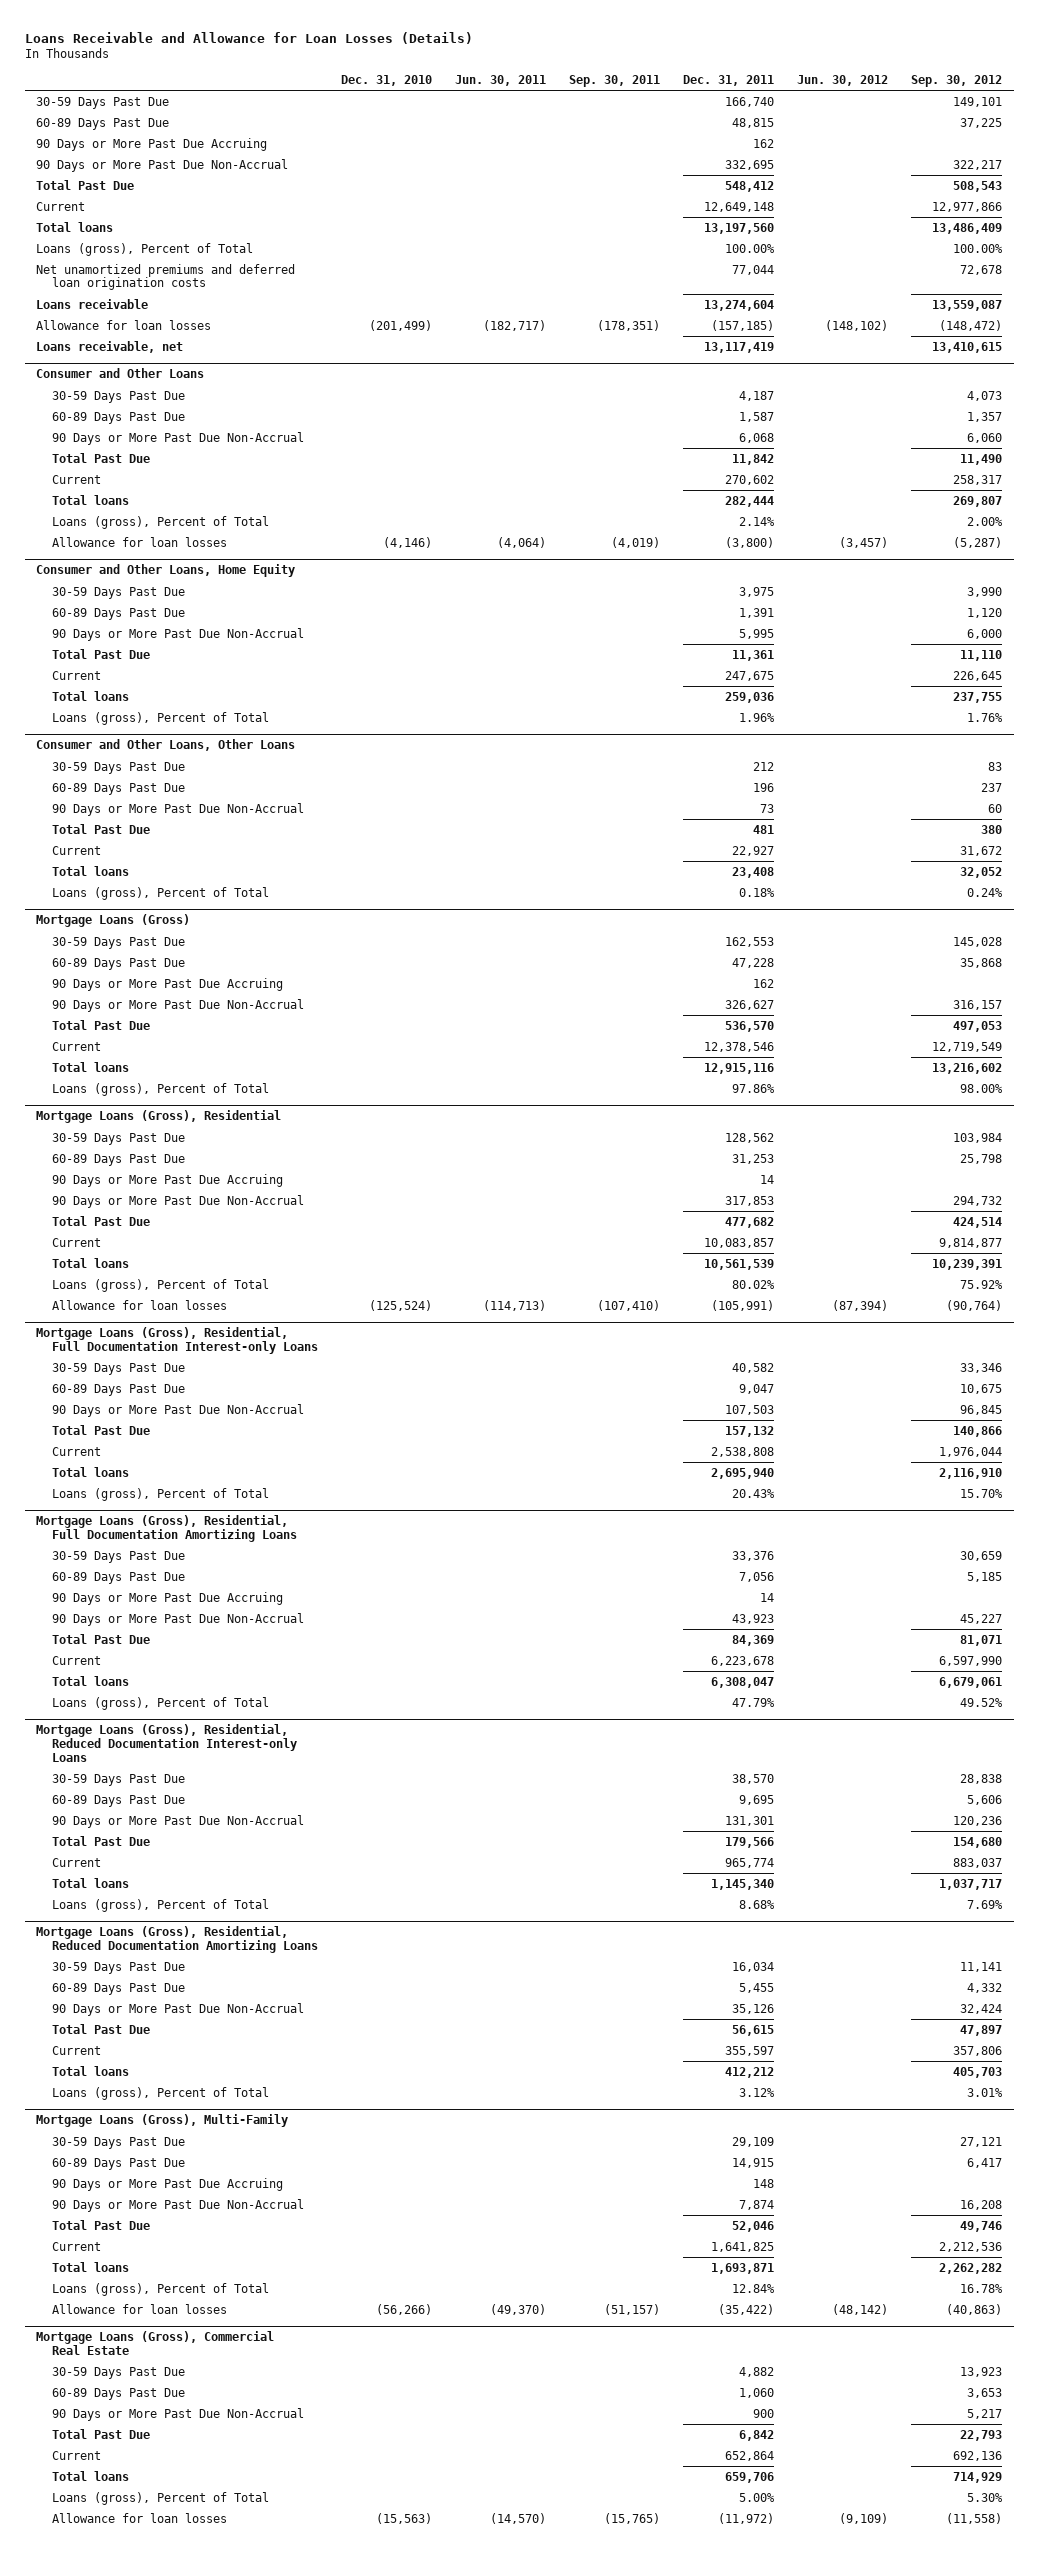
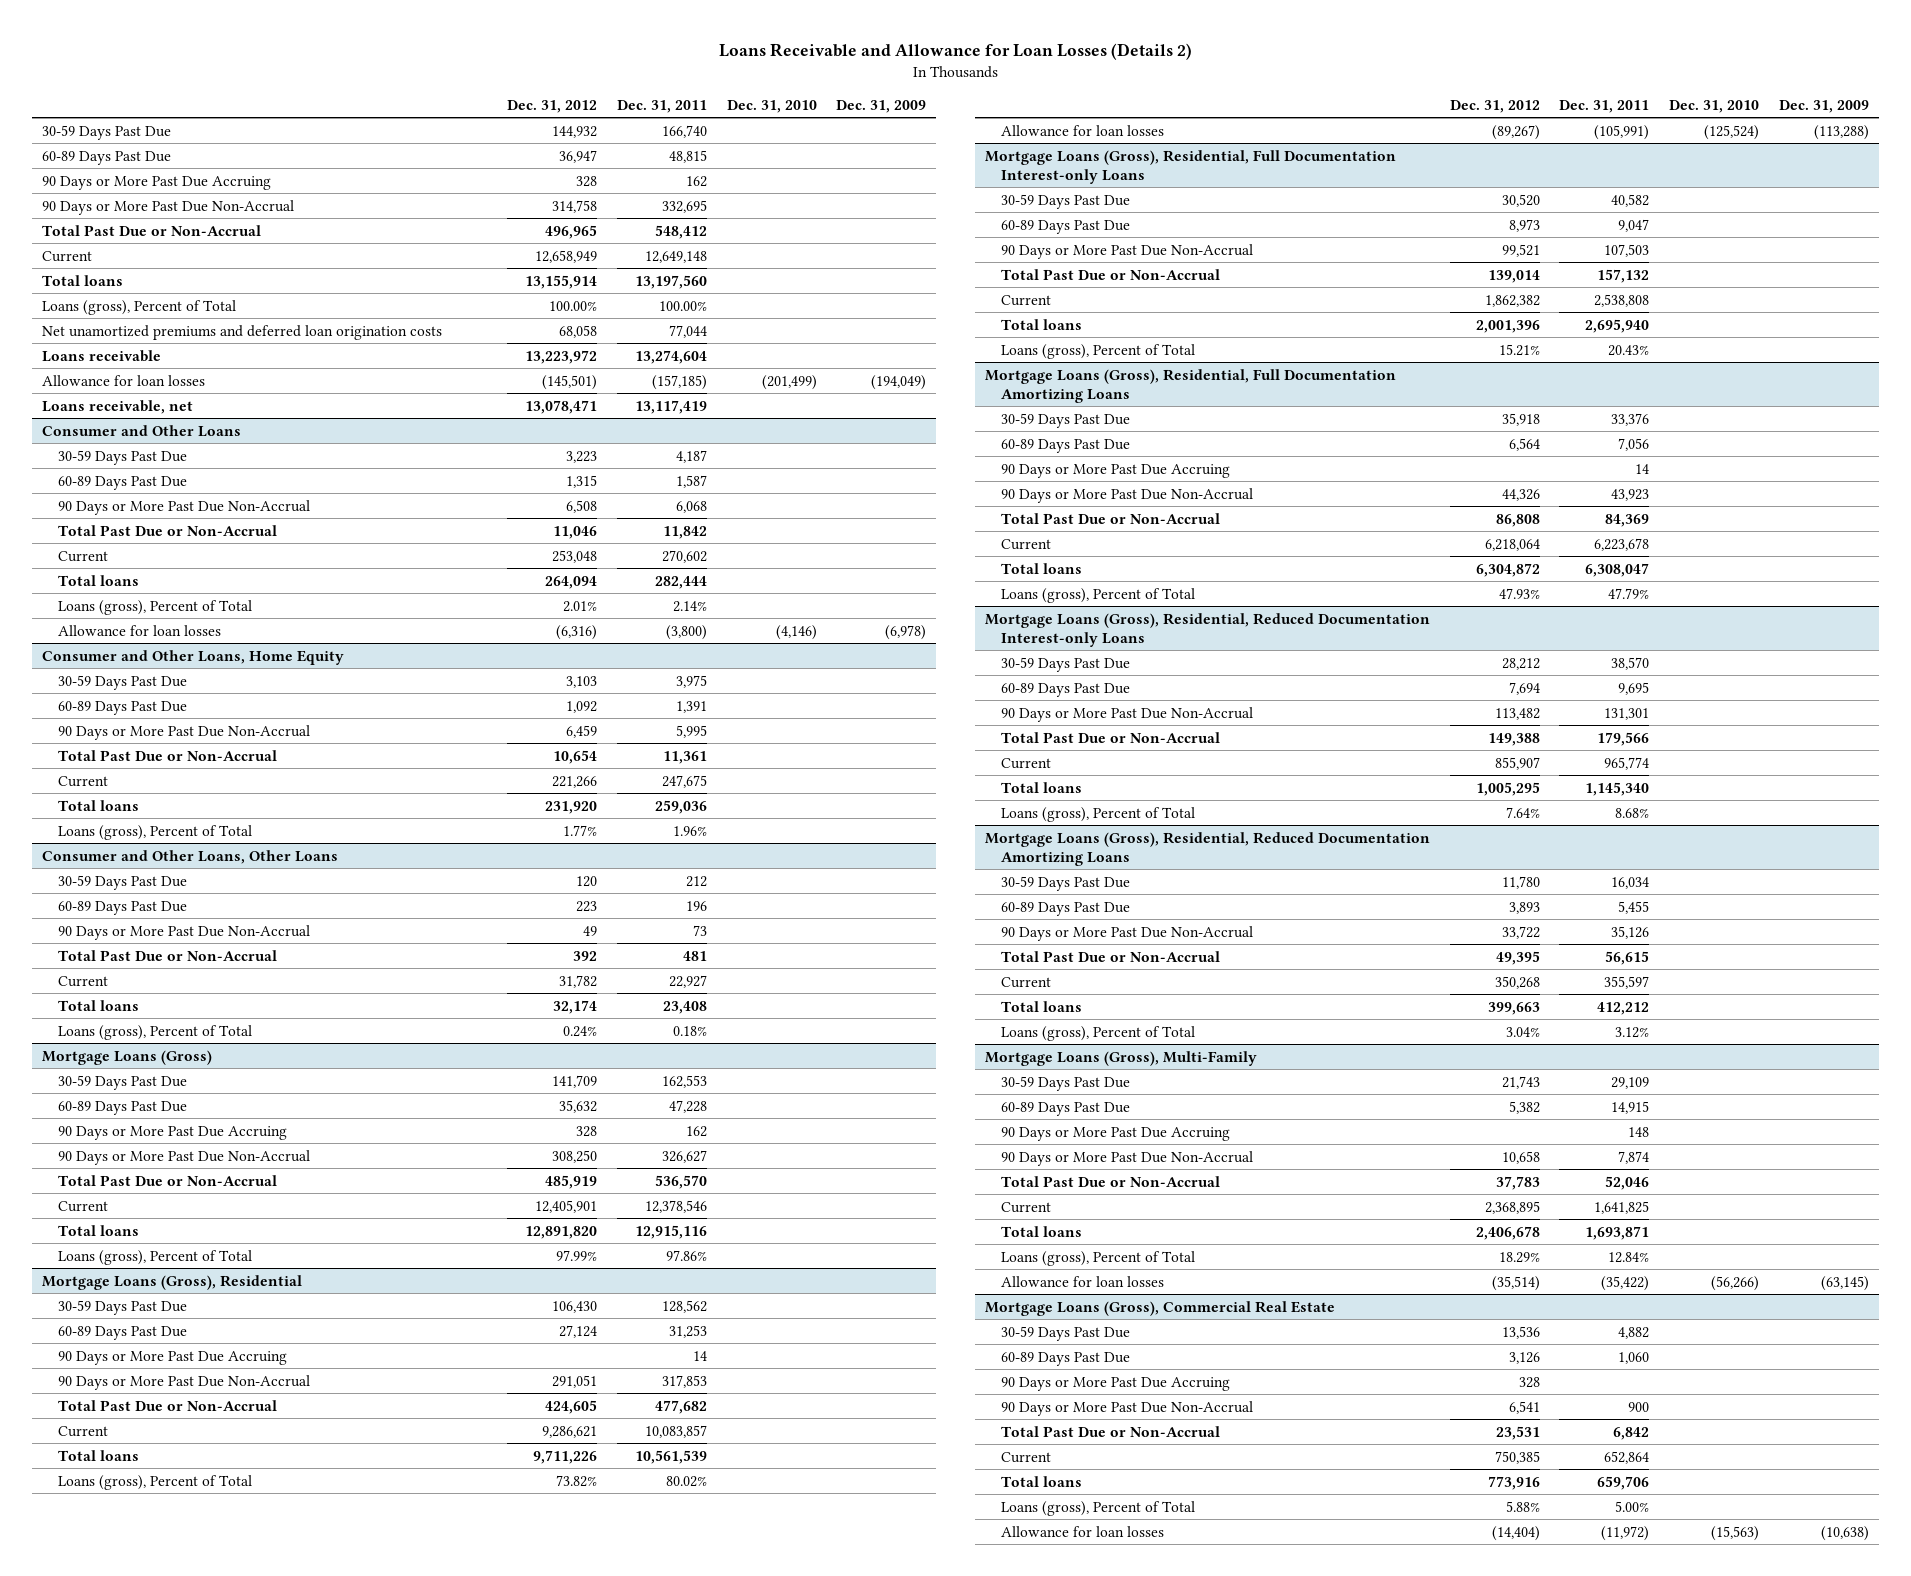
- Loans Receivable and Allowance for Loan Losses (Details)
+ Loans Receivable and Allowance for Loan Losses (Details 2)
- | Dec. 31, 2010 | Jun. 30, 2011 | Sep. 30, 2011 | Dec. 31, 2011 | Jun. 30, 2012 | Sep. 30, 2012
+ | Dec. 31, 2012 | Dec. 31, 2011 | Dec. 31, 2010 | Dec. 31, 2009
- Total Past Due | | | | 548,412 | | 508,543
+ Total Past Due or Non-Accrual | 496,965 | 548,412 | |
@ Consumer and Other Loans
- Total Past Due | | | | 11,842 | | 11,490
+ Total Past Due or Non-Accrual | 11,046 | 11,842 | |
@ Consumer and Other Loans, Home Equity
- Total Past Due | | | | 11,361 | | 11,110
+ Total Past Due or Non-Accrual | 10,654 | 11,361 | |
@ Consumer and Other Loans, Other Loans
- Total Past Due | | | | 481 | | 380
+ Total Past Due or Non-Accrual | 392 | 481 | |
@ Mortgage Loans (Gross)
- Total Past Due | | | | 536,570 | | 497,053
+ Total Past Due or Non-Accrual | 485,919 | 536,570 | |
@ Mortgage Loans (Gross), Residential
- Total Past Due | | | | 477,682 | | 424,514
+ Total Past Due or Non-Accrual | 424,605 | 477,682 | |
@ Mortgage Loans (Gross), Residential, Full Documentation Interest-only Loans
- Total Past Due | | | | 157,132 | | 140,866
+ Total Past Due or Non-Accrual | 139,014 | 157,132 | |
@ Mortgage Loans (Gross), Residential, Full Documentation Amortizing Loans
- Total Past Due | | | | 84,369 | | 81,071
+ Total Past Due or Non-Accrual | 86,808 | 84,369 | |
@ Mortgage Loans (Gross), Residential, Reduced Documentation Interest-only Loans
- Total Past Due | | | | 179,566 | | 154,680
+ Total Past Due or Non-Accrual | 149,388 | 179,566 | |
@ Mortgage Loans (Gross), Residential, Reduced Documentation Amortizing Loans
- Total Past Due | | | | 56,615 | | 47,897
+ Total Past Due or Non-Accrual | 49,395 | 56,615 | |
@ Mortgage Loans (Gross), Multi-Family
- Total Past Due | | | | 52,046 | | 49,746
+ Total Past Due or Non-Accrual | 37,783 | 52,046 | |
@ Mortgage Loans (Gross), Commercial Real Estate
+ 90 Days or More Past Due Accruing | 328 | | |
- Total Past Due | | | | 6,842 | | 22,793
+ Total Past Due or Non-Accrual | 23,531 | 6,842 | |

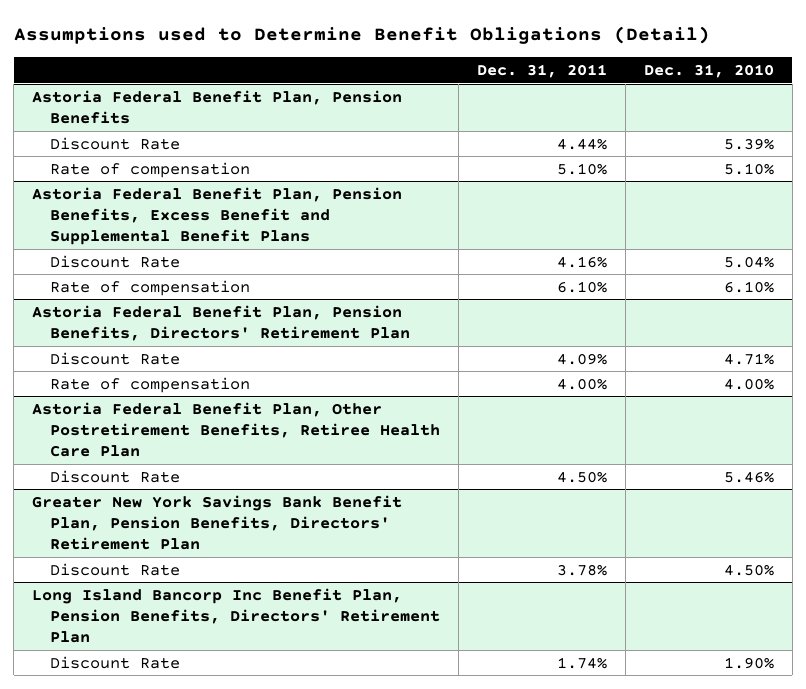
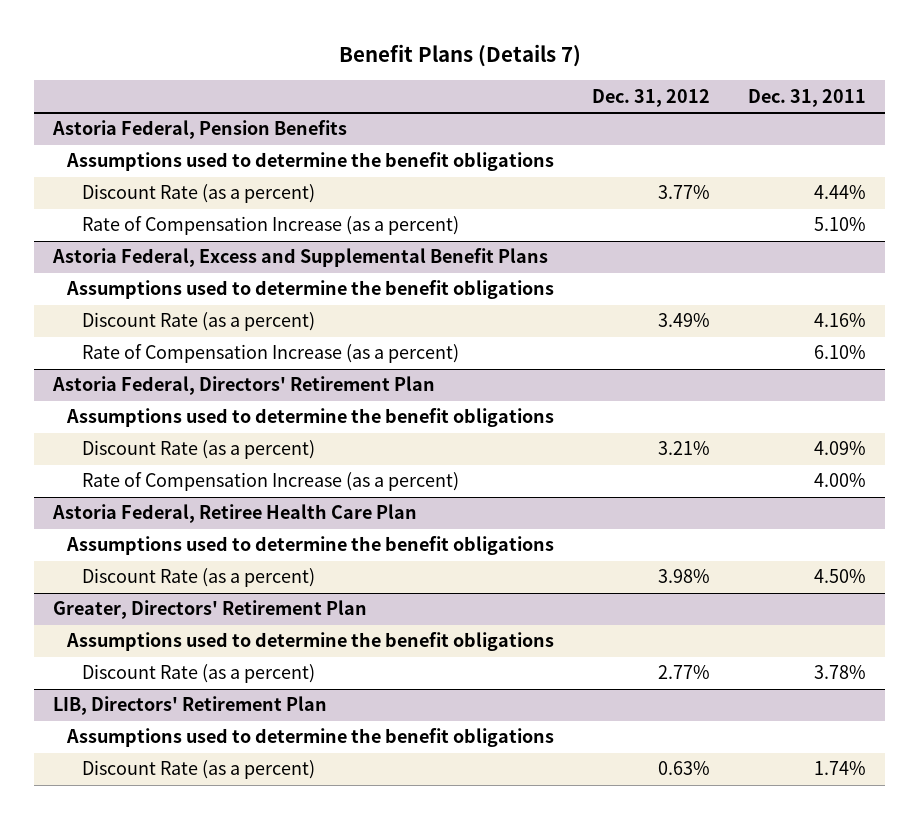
- Assumptions used to Determine Benefit Obligations (Detail)
+ Benefit Plans (Details 7)
- | Dec. 31, 2011 | Dec. 31, 2010
+ | Dec. 31, 2012 | Dec. 31, 2011
- Astoria Federal Benefit Plan, Pension Benefits
- Discount Rate | 4.44% | 5.39%
- Rate of compensation | 5.10% | 5.10%
- Astoria Federal Benefit Plan, Pension Benefits, Excess Benefit and Supplemental Benefit Plans
- Discount Rate | 4.16% | 5.04%
- Rate of compensation | 6.10% | 6.10%
- Astoria Federal Benefit Plan, Pension Benefits, Directors' Retirement Plan
- Discount Rate | 4.09% | 4.71%
- Rate of compensation | 4.00% | 4.00%
- Astoria Federal Benefit Plan, Other Postretirement Benefits, Retiree Health Care Plan
- Discount Rate | 4.50% | 5.46%
- Greater New York Savings Bank Benefit Plan, Pension Benefits, Directors' Retirement Plan
- Discount Rate | 3.78% | 4.50%
- Long Island Bancorp Inc Benefit Plan, Pension Benefits, Directors' Retirement Plan
- Discount Rate | 1.74% | 1.90%
+ Astoria Federal, Pension Benefits
+ Assumptions used to determine the benefit obligations
+ Discount Rate (as a percent) | 3.77% | 4.44%
+ Rate of Compensation Increase (as a percent) | | 5.10%
+ Astoria Federal, Excess and Supplemental Benefit Plans
+ Assumptions used to determine the benefit obligations
+ Discount Rate (as a percent) | 3.49% | 4.16%
+ Rate of Compensation Increase (as a percent) | | 6.10%
+ Astoria Federal, Directors' Retirement Plan
+ Assumptions used to determine the benefit obligations
+ Discount Rate (as a percent) | 3.21% | 4.09%
+ Rate of Compensation Increase (as a percent) | | 4.00%
+ Astoria Federal, Retiree Health Care Plan
+ Assumptions used to determine the benefit obligations
+ Discount Rate (as a percent) | 3.98% | 4.50%
+ Greater, Directors' Retirement Plan
+ Assumptions used to determine the benefit obligations
+ Discount Rate (as a percent) | 2.77% | 3.78%
+ LIB, Directors' Retirement Plan
+ Assumptions used to determine the benefit obligations
+ Discount Rate (as a percent) | 0.63% | 1.74%

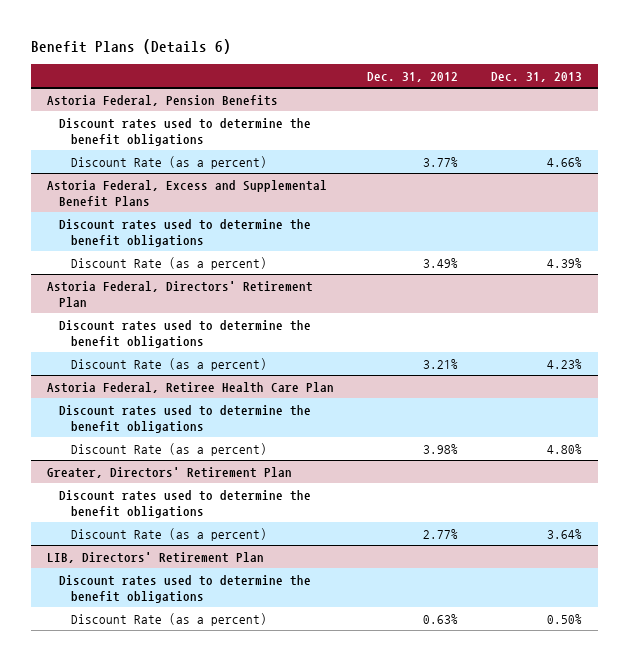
- Benefit Plans (Details 7)
+ Benefit Plans (Details 6)
- | Dec. 31, 2012 | Dec. 31, 2011
+ | Dec. 31, 2012 | Dec. 31, 2013
@ Astoria Federal, Pension Benefits
- Assumptions used to determine the benefit obligations
+ Discount rates used to determine the benefit obligations
- Rate of Compensation Increase (as a percent) | | 5.10%
@ Astoria Federal, Excess and Supplemental Benefit Plans
- Assumptions used to determine the benefit obligations
+ Discount rates used to determine the benefit obligations
- Rate of Compensation Increase (as a percent) | | 6.10%
@ Astoria Federal, Directors' Retirement Plan
- Assumptions used to determine the benefit obligations
+ Discount rates used to determine the benefit obligations
- Rate of Compensation Increase (as a percent) | | 4.00%
@ Astoria Federal, Retiree Health Care Plan
- Assumptions used to determine the benefit obligations
+ Discount rates used to determine the benefit obligations
@ Greater, Directors' Retirement Plan
- Assumptions used to determine the benefit obligations
+ Discount rates used to determine the benefit obligations
@ LIB, Directors' Retirement Plan
- Assumptions used to determine the benefit obligations
+ Discount rates used to determine the benefit obligations

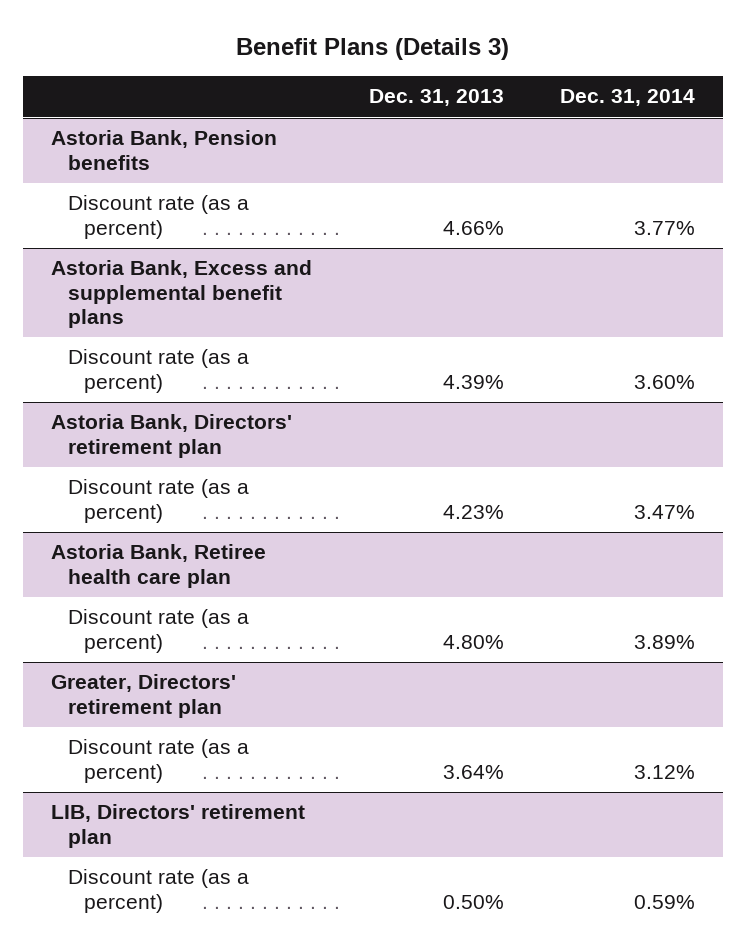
- Benefit Plans (Details 6)
+ Benefit Plans (Details 3)
- | Dec. 31, 2012 | Dec. 31, 2013
+ | Dec. 31, 2013 | Dec. 31, 2014
- Astoria Federal, Pension Benefits
- Discount rates used to determine the benefit obligations
- Discount Rate (as a percent) | 3.77% | 4.66%
- Astoria Federal, Excess and Supplemental Benefit Plans
- Discount rates used to determine the benefit obligations
- Discount Rate (as a percent) | 3.49% | 4.39%
- Astoria Federal, Directors' Retirement Plan
- Discount rates used to determine the benefit obligations
- Discount Rate (as a percent) | 3.21% | 4.23%
- Astoria Federal, Retiree Health Care Plan
- Discount rates used to determine the benefit obligations
- Discount Rate (as a percent) | 3.98% | 4.80%
- Greater, Directors' Retirement Plan
- Discount rates used to determine the benefit obligations
- Discount Rate (as a percent) | 2.77% | 3.64%
- LIB, Directors' Retirement Plan
- Discount rates used to determine the benefit obligations
- Discount Rate (as a percent) | 0.63% | 0.50%
+ Astoria Bank, Pension benefits
+ Discount rate (as a percent) | 4.66% | 3.77%
+ Astoria Bank, Excess and supplemental benefit plans
+ Discount rate (as a percent) | 4.39% | 3.60%
+ Astoria Bank, Directors' retirement plan
+ Discount rate (as a percent) | 4.23% | 3.47%
+ Astoria Bank, Retiree health care plan
+ Discount rate (as a percent) | 4.80% | 3.89%
+ Greater, Directors' retirement plan
+ Discount rate (as a percent) | 3.64% | 3.12%
+ LIB, Directors' retirement plan
+ Discount rate (as a percent) | 0.50% | 0.59%

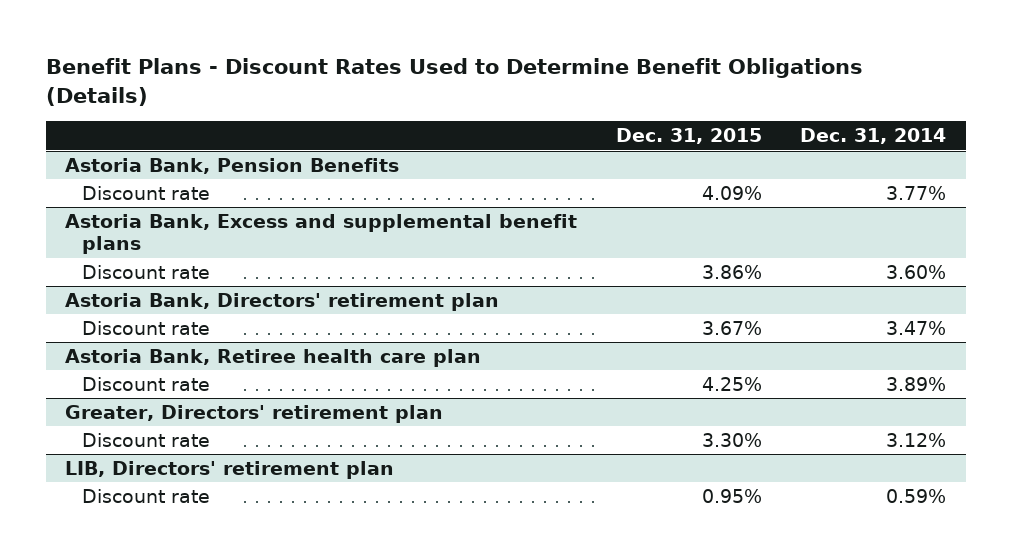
- Benefit Plans (Details 3)
+ Benefit Plans - Discount Rates Used to Determine Benefit Obligations (Details)
- | Dec. 31, 2013 | Dec. 31, 2014
+ | Dec. 31, 2015 | Dec. 31, 2014
- Astoria Bank, Pension benefits
- Discount rate (as a percent) | 4.66% | 3.77%
+ Astoria Bank, Pension Benefits
+ Discount rate | 4.09% | 3.77%
@ Astoria Bank, Excess and supplemental benefit plans
- Discount rate (as a percent) | 4.39% | 3.60%
+ Discount rate | 3.86% | 3.60%
@ Astoria Bank, Directors' retirement plan
- Discount rate (as a percent) | 4.23% | 3.47%
+ Discount rate | 3.67% | 3.47%
@ Astoria Bank, Retiree health care plan
- Discount rate (as a percent) | 4.80% | 3.89%
+ Discount rate | 4.25% | 3.89%
@ Greater, Directors' retirement plan
- Discount rate (as a percent) | 3.64% | 3.12%
+ Discount rate | 3.30% | 3.12%
@ LIB, Directors' retirement plan
- Discount rate (as a percent) | 0.50% | 0.59%
+ Discount rate | 0.95% | 0.59%

